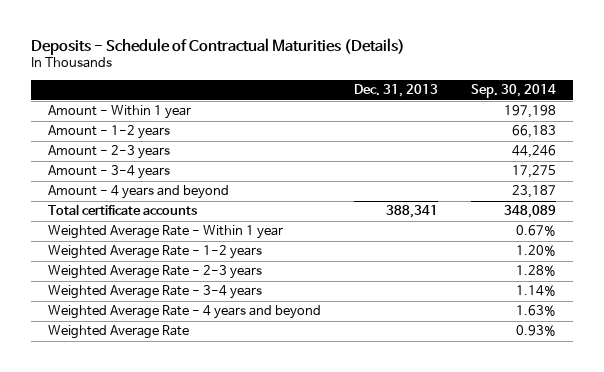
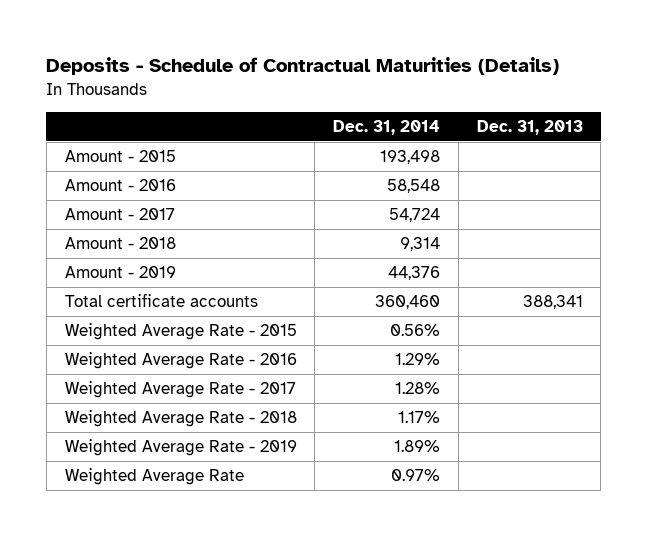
- | Dec. 31, 2013 | Sep. 30, 2014
+ | Dec. 31, 2014 | Dec. 31, 2013
- Amount - Within 1 year | | 197,198
- Amount - 1-2 years | | 66,183
- Amount - 2-3 years | | 44,246
- Amount - 3-4 years | | 17,275
- Amount - 4 years and beyond | | 23,187
+ Amount - 2015 | 193,498 |
+ Amount - 2016 | 58,548 |
+ Amount - 2017 | 54,724 |
+ Amount - 2018 | 9,314 |
+ Amount - 2019 | 44,376 |
- Weighted Average Rate - Within 1 year | | 0.67%
- Weighted Average Rate - 1-2 years | | 1.20%
- Weighted Average Rate - 2-3 years | | 1.28%
- Weighted Average Rate - 3-4 years | | 1.14%
- Weighted Average Rate - 4 years and beyond | | 1.63%
+ Weighted Average Rate - 2015 | 0.56% |
+ Weighted Average Rate - 2016 | 1.29% |
+ Weighted Average Rate - 2017 | 1.28% |
+ Weighted Average Rate - 2018 | 1.17% |
+ Weighted Average Rate - 2019 | 1.89% |

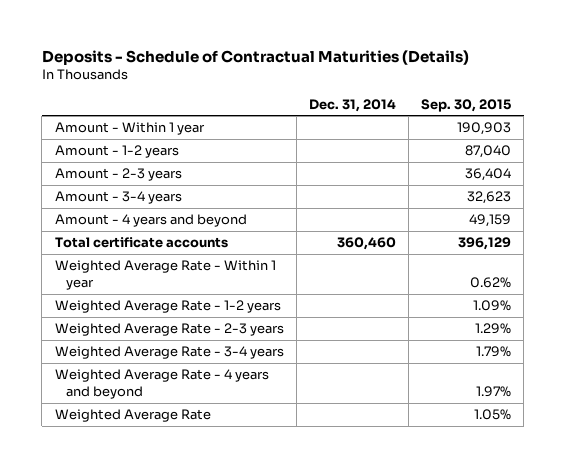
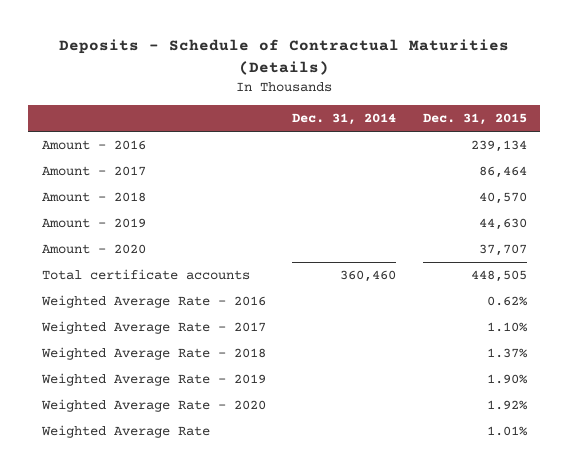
- | Dec. 31, 2014 | Sep. 30, 2015
+ | Dec. 31, 2014 | Dec. 31, 2015
- Amount - Within 1 year | | 190,903
- Amount - 1-2 years | | 87,040
- Amount - 2-3 years | | 36,404
- Amount - 3-4 years | | 32,623
- Amount - 4 years and beyond | | 49,159
+ Amount - 2016 | | 239,134
+ Amount - 2017 | | 86,464
+ Amount - 2018 | | 40,570
+ Amount - 2019 | | 44,630
+ Amount - 2020 | | 37,707
- Weighted Average Rate - Within 1 year | | 0.62%
- Weighted Average Rate - 1-2 years | | 1.09%
- Weighted Average Rate - 2-3 years | | 1.29%
- Weighted Average Rate - 3-4 years | | 1.79%
- Weighted Average Rate - 4 years and beyond | | 1.97%
+ Weighted Average Rate - 2016 | | 0.62%
+ Weighted Average Rate - 2017 | | 1.10%
+ Weighted Average Rate - 2018 | | 1.37%
+ Weighted Average Rate - 2019 | | 1.90%
+ Weighted Average Rate - 2020 | | 1.92%

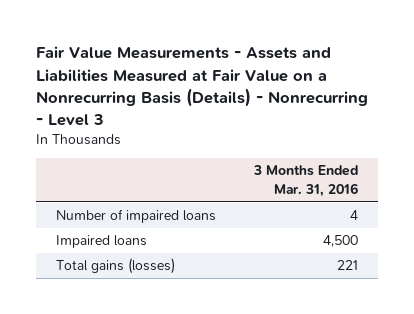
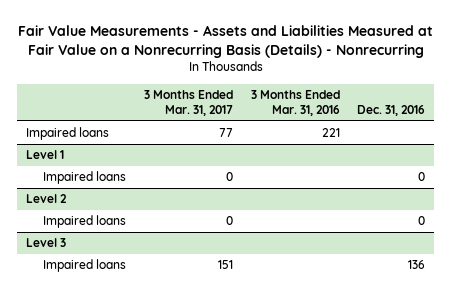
- Fair Value Measurements - Assets and Liabilities Measured at Fair Value on a Nonrecurring Basis (Details) - Nonrecurring - Level 3
+ Fair Value Measurements - Assets and Liabilities Measured at Fair Value on a Nonrecurring Basis (Details) - Nonrecurring
- | 3 Months Ended Mar. 31, 2016
+ | 3 Months Ended Mar. 31, 2017 | 3 Months Ended Mar. 31, 2016 | Dec. 31, 2016
- Number of impaired loans | 4
- Impaired loans | 4,500
- Total gains (losses) | 221
+ Impaired loans | 77 | 221 |
+ Level 1
+ Impaired loans | 0 | | 0
+ Level 2
+ Impaired loans | 0 | | 0
+ Level 3
+ Impaired loans | 151 | | 136

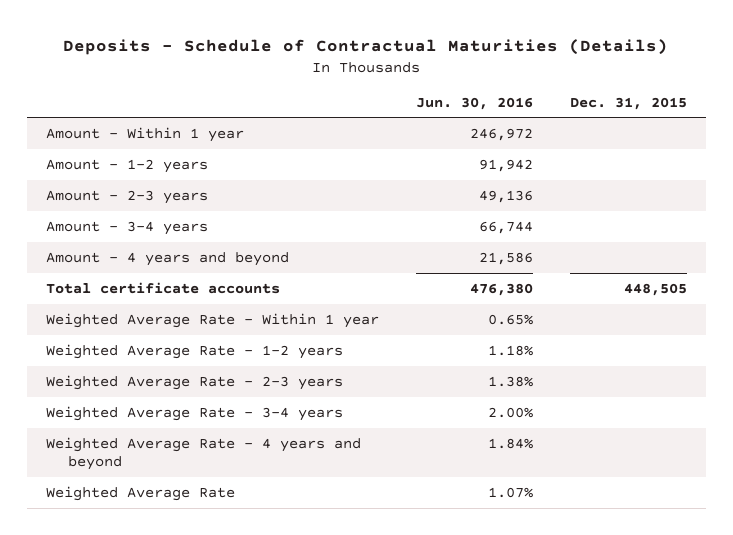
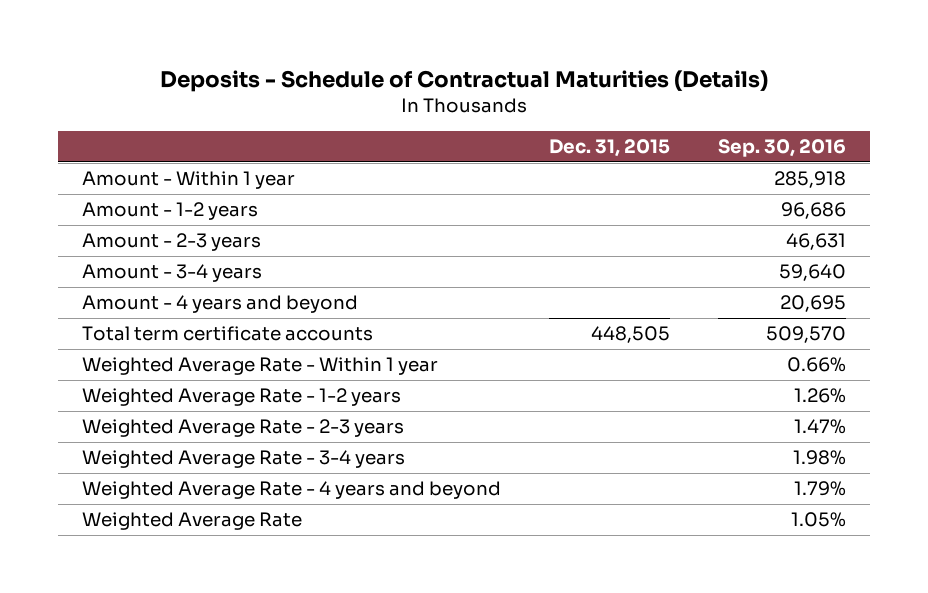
- | Jun. 30, 2016 | Dec. 31, 2015
+ | Dec. 31, 2015 | Sep. 30, 2016
- Total certificate accounts | 476,380 | 448,505
+ Total term certificate accounts | 448,505 | 509,570

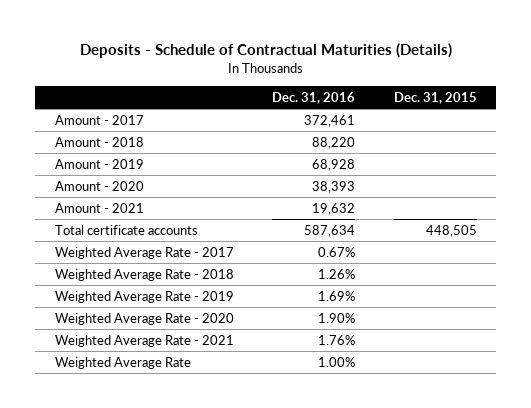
- | Dec. 31, 2015 | Sep. 30, 2016
+ | Dec. 31, 2016 | Dec. 31, 2015
- Amount - Within 1 year | | 285,918
- Amount - 1-2 years | | 96,686
- Amount - 2-3 years | | 46,631
- Amount - 3-4 years | | 59,640
- Amount - 4 years and beyond | | 20,695
- Total term certificate accounts | 448,505 | 509,570
- Weighted Average Rate - Within 1 year | | 0.66%
- Weighted Average Rate - 1-2 years | | 1.26%
- Weighted Average Rate - 2-3 years | | 1.47%
- Weighted Average Rate - 3-4 years | | 1.98%
- Weighted Average Rate - 4 years and beyond | | 1.79%
+ Amount - 2017 | 372,461 |
+ Amount - 2018 | 88,220 |
+ Amount - 2019 | 68,928 |
+ Amount - 2020 | 38,393 |
+ Amount - 2021 | 19,632 |
+ Total certificate accounts | 587,634 | 448,505
+ Weighted Average Rate - 2017 | 0.67% |
+ Weighted Average Rate - 2018 | 1.26% |
+ Weighted Average Rate - 2019 | 1.69% |
+ Weighted Average Rate - 2020 | 1.90% |
+ Weighted Average Rate - 2021 | 1.76% |

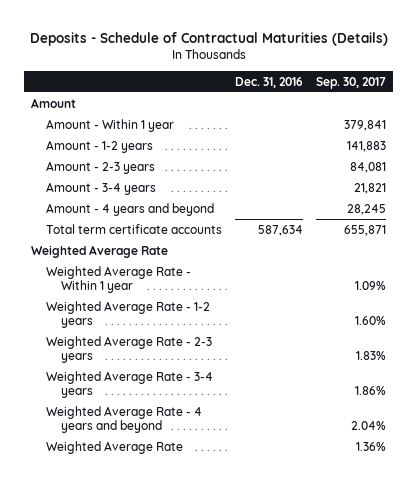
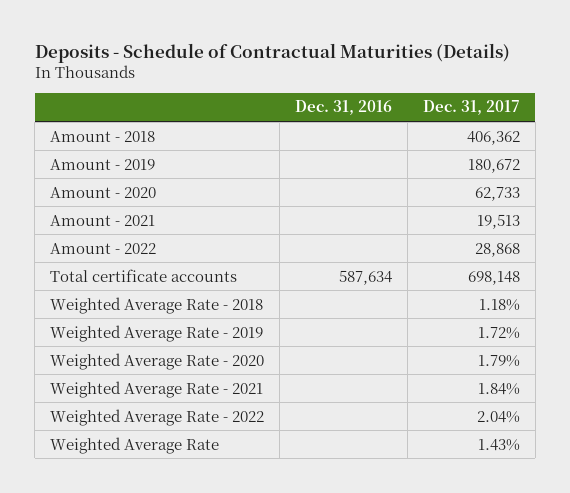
- | Dec. 31, 2016 | Sep. 30, 2017
+ | Dec. 31, 2016 | Dec. 31, 2017
- Amount
- Amount - Within 1 year | | 379,841
- Amount - 1-2 years | | 141,883
- Amount - 2-3 years | | 84,081
- Amount - 3-4 years | | 21,821
- Amount - 4 years and beyond | | 28,245
- Total term certificate accounts | 587,634 | 655,871
- Weighted Average Rate
- Weighted Average Rate - Within 1 year | | 1.09%
- Weighted Average Rate - 1-2 years | | 1.60%
- Weighted Average Rate - 2-3 years | | 1.83%
- Weighted Average Rate - 3-4 years | | 1.86%
- Weighted Average Rate - 4 years and beyond | | 2.04%
+ Amount - 2018 | | 406,362
+ Amount - 2019 | | 180,672
+ Amount - 2020 | | 62,733
+ Amount - 2021 | | 19,513
+ Amount - 2022 | | 28,868
+ Total certificate accounts | 587,634 | 698,148
+ Weighted Average Rate - 2018 | | 1.18%
+ Weighted Average Rate - 2019 | | 1.72%
+ Weighted Average Rate - 2020 | | 1.79%
+ Weighted Average Rate - 2021 | | 1.84%
+ Weighted Average Rate - 2022 | | 2.04%

